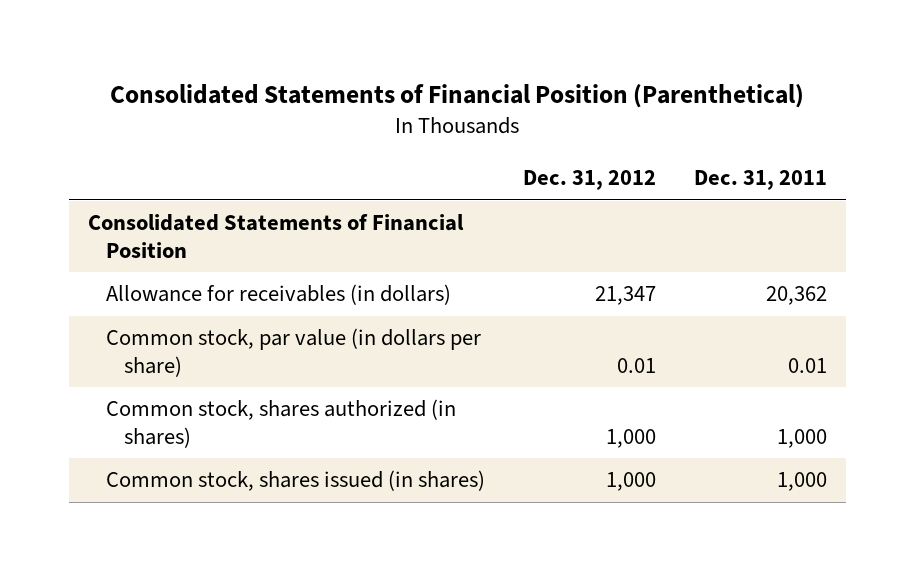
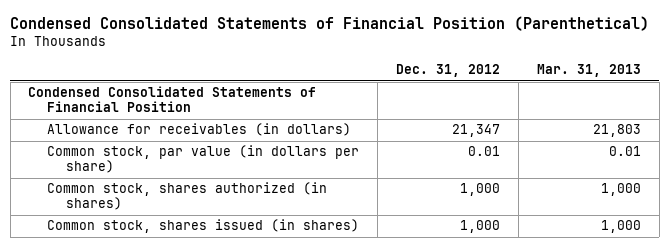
- Consolidated Statements of Financial Position (Parenthetical)
+ Condensed Consolidated Statements of Financial Position (Parenthetical)
- | Dec. 31, 2012 | Dec. 31, 2011
+ | Dec. 31, 2012 | Mar. 31, 2013
- Consolidated Statements of Financial Position
+ Condensed Consolidated Statements of Financial Position

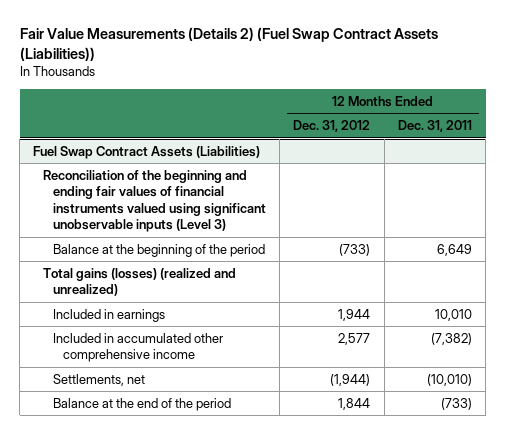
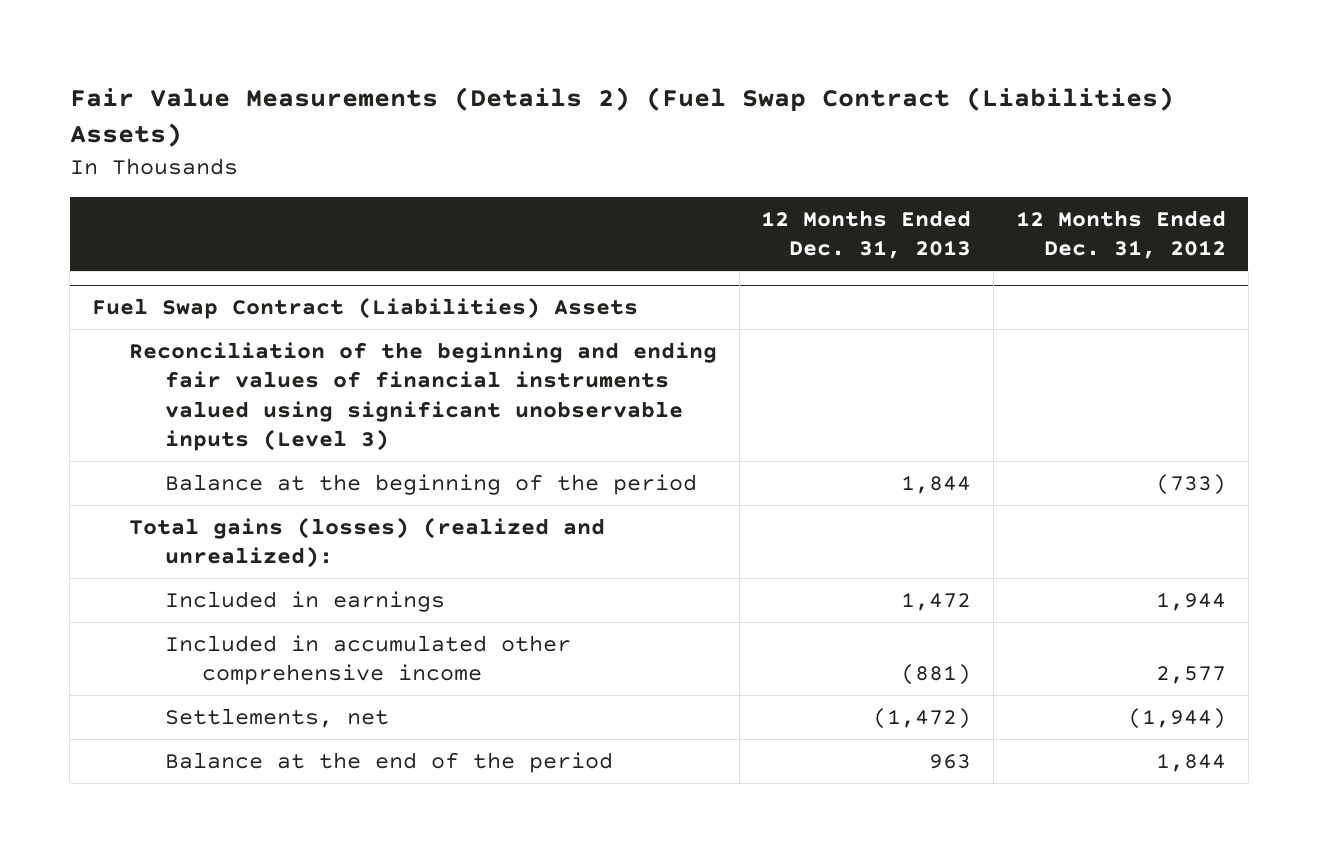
- Fair Value Measurements (Details 2) (Fuel Swap Contract Assets (Liabilities))
+ Fair Value Measurements (Details 2) (Fuel Swap Contract (Liabilities) Assets)
- | 12 Months Ended Dec. 31, 2012 | 12 Months Ended Dec. 31, 2011
+ | 12 Months Ended Dec. 31, 2013 | 12 Months Ended Dec. 31, 2012
- Fuel Swap Contract Assets (Liabilities)
+ Fuel Swap Contract (Liabilities) Assets
- Total gains (losses) (realized and unrealized)
+ Total gains (losses) (realized and unrealized):

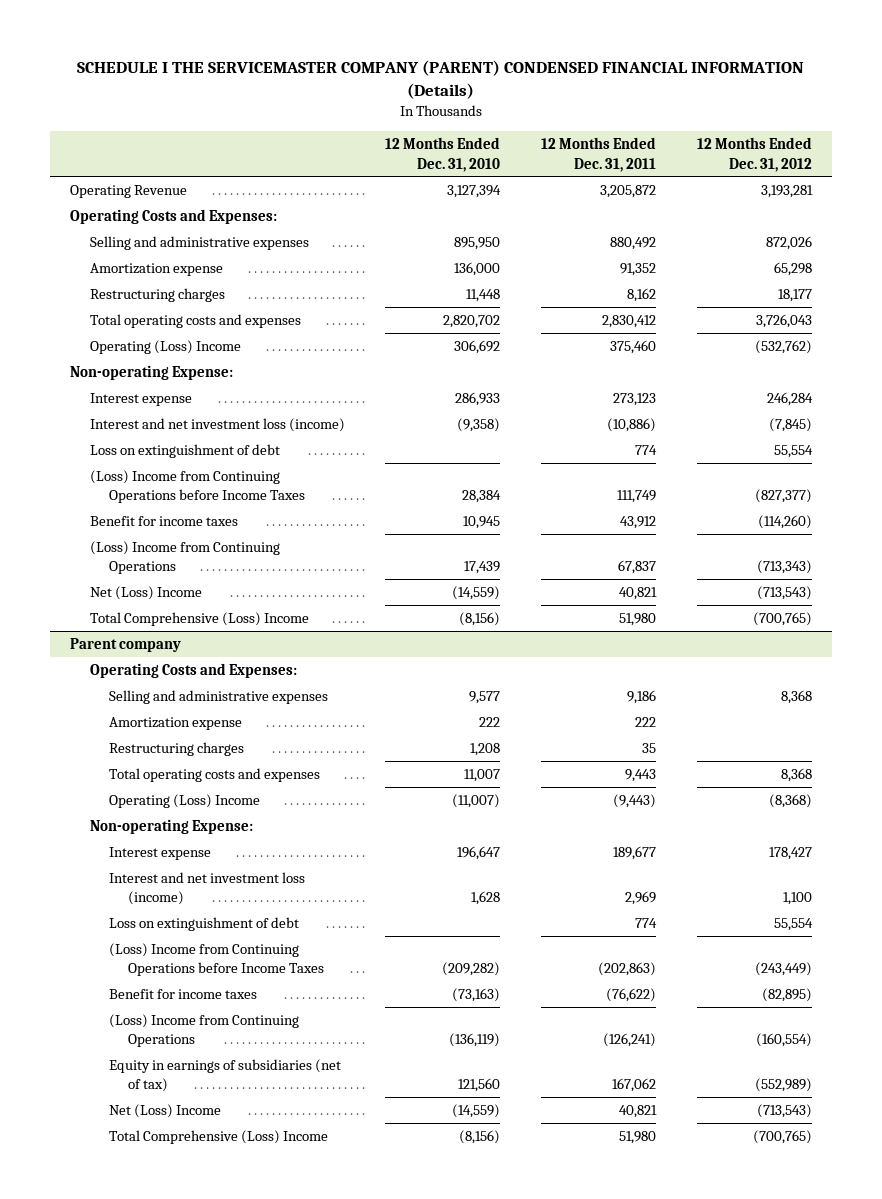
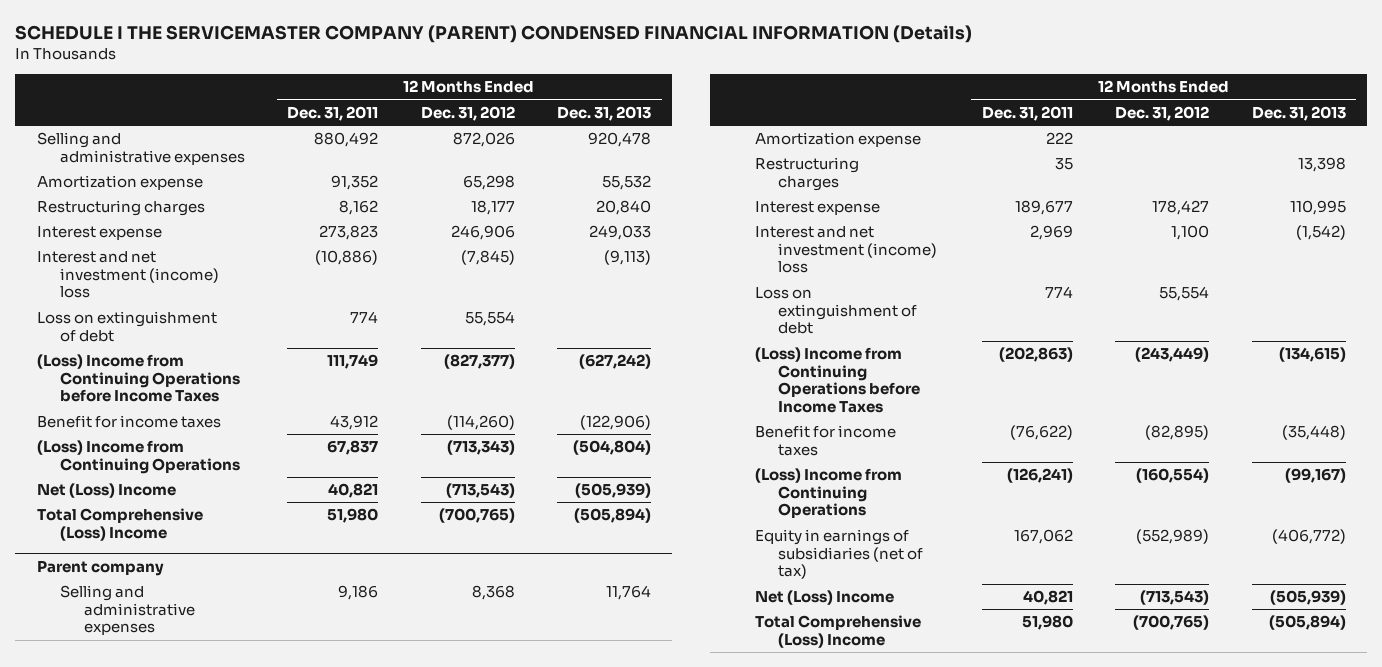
- | 12 Months Ended Dec. 31, 2010 | 12 Months Ended Dec. 31, 2011 | 12 Months Ended Dec. 31, 2012
+ | 12 Months Ended Dec. 31, 2011 | 12 Months Ended Dec. 31, 2012 | 12 Months Ended Dec. 31, 2013
- Operating Revenue | 3,127,394 | 3,205,872 | 3,193,281
- Operating Costs and Expenses:
- Total operating costs and expenses | 2,820,702 | 2,830,412 | 3,726,043
- Operating (Loss) Income | 306,692 | 375,460 | (532,762)
- Non-operating Expense:
- Interest expense | 286,933 | 273,123 | 246,284
- Interest and net investment loss (income) | (9,358) | (10,886) | (7,845)
+ Interest expense | 273,823 | 246,906 | 249,033
+ Interest and net investment (income) loss | (10,886) | (7,845) | (9,113)
@ Parent company
- Operating Costs and Expenses:
- Total operating costs and expenses | 11,007 | 9,443 | 8,368
- Operating (Loss) Income | (11,007) | (9,443) | (8,368)
- Non-operating Expense:
- Interest and net investment loss (income) | 1,628 | 2,969 | 1,100
+ Interest and net investment (income) loss | 2,969 | 1,100 | (1,542)

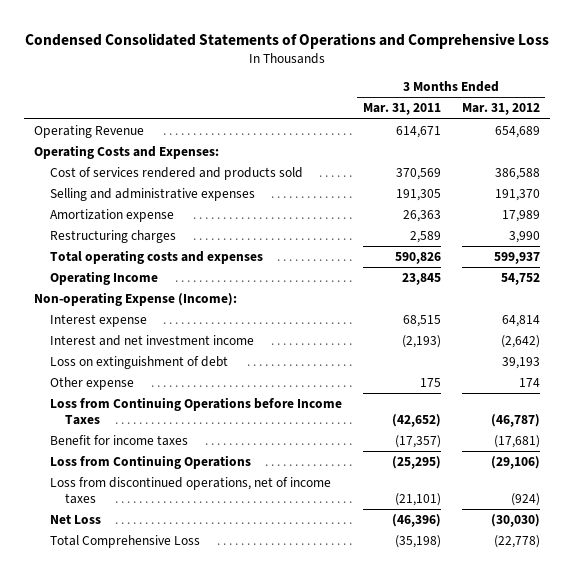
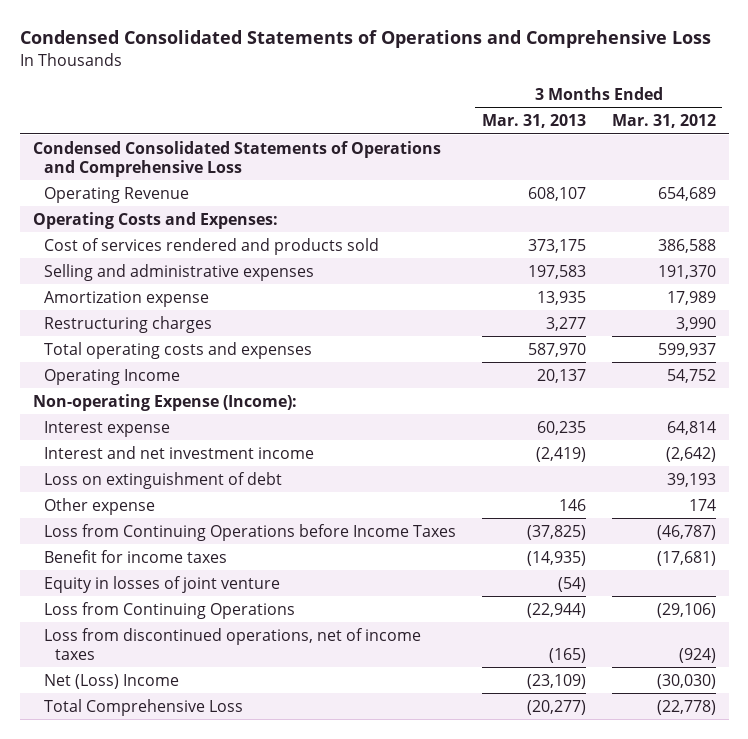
- | 3 Months Ended Mar. 31, 2011 | 3 Months Ended Mar. 31, 2012
+ | 3 Months Ended Mar. 31, 2013 | 3 Months Ended Mar. 31, 2012
+ Condensed Consolidated Statements of Operations and Comprehensive Loss
+ Equity in losses of joint venture | (54) |
- Net Loss | (46,396) | (30,030)
+ Net (Loss) Income | (23,109) | (30,030)

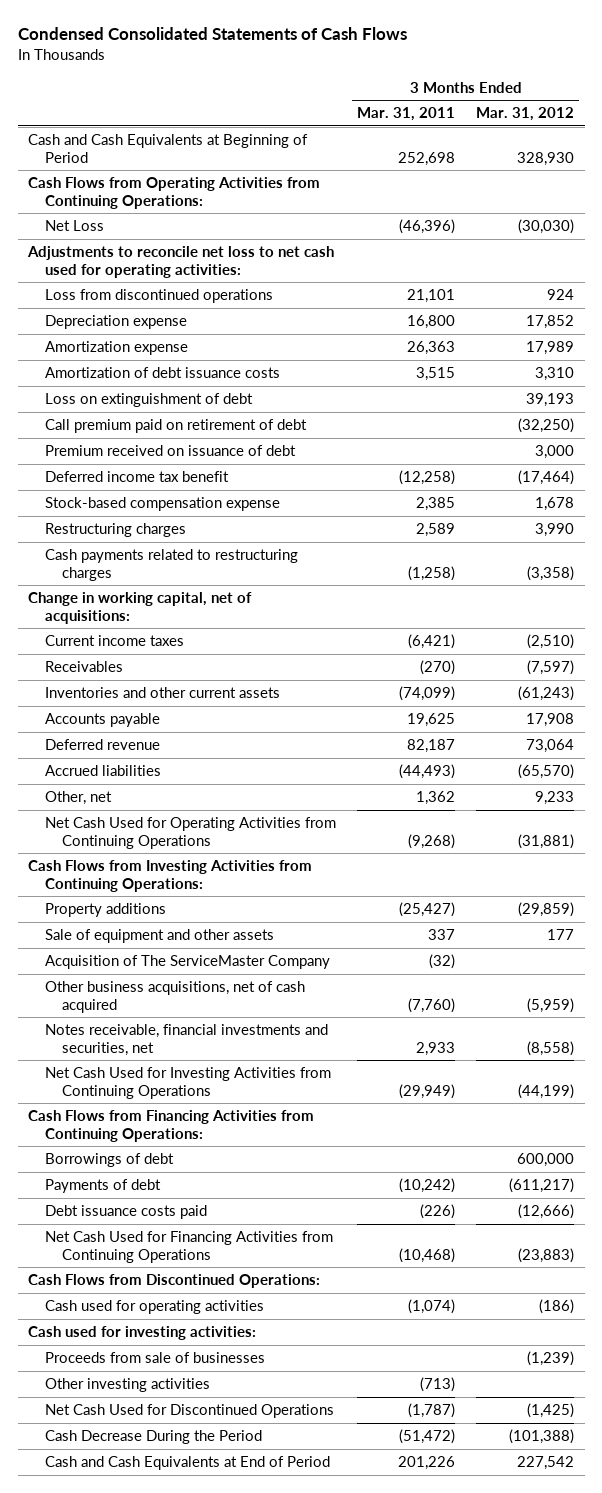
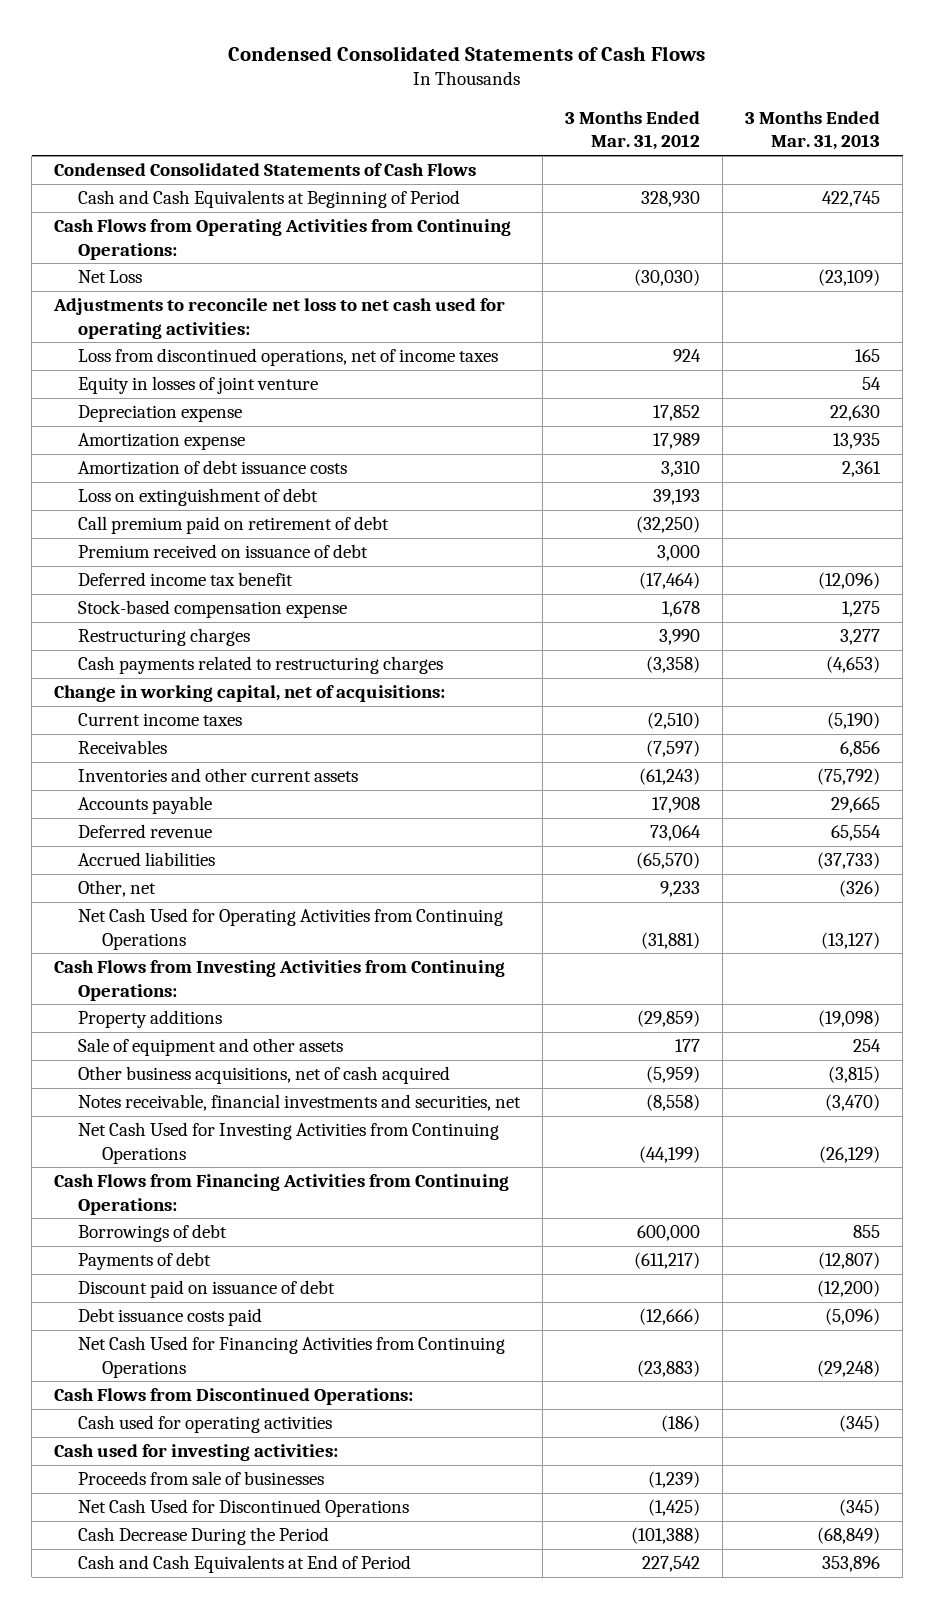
- | 3 Months Ended Mar. 31, 2011 | 3 Months Ended Mar. 31, 2012
+ | 3 Months Ended Mar. 31, 2012 | 3 Months Ended Mar. 31, 2013
+ Condensed Consolidated Statements of Cash Flows
- Loss from discontinued operations | 21,101 | 924
+ Loss from discontinued operations, net of income taxes | 924 | 165
+ Equity in losses of joint venture | | 54
- Acquisition of The ServiceMaster Company | (32) |
+ Discount paid on issuance of debt | | (12,200)
- Other investing activities | (713) |

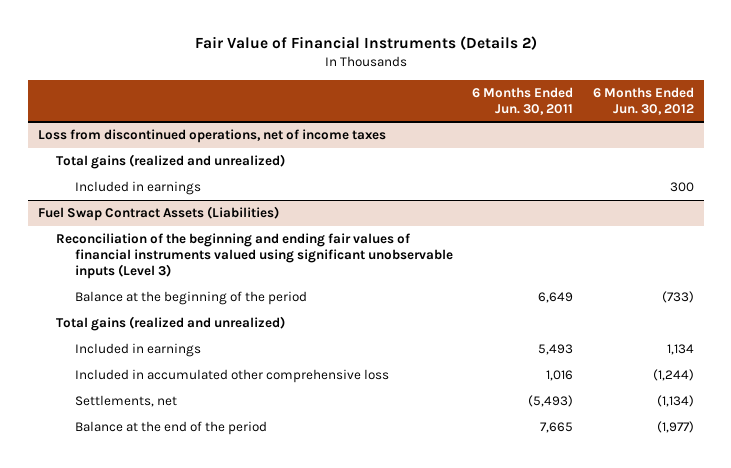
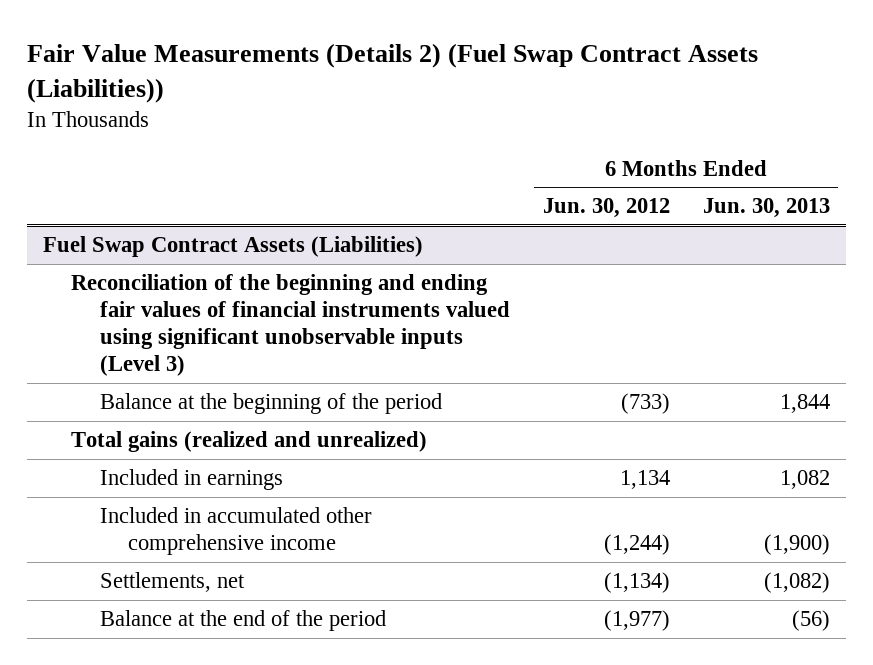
- Fair Value of Financial Instruments (Details 2)
+ Fair Value Measurements (Details 2) (Fuel Swap Contract Assets (Liabilities))
- | 6 Months Ended Jun. 30, 2011 | 6 Months Ended Jun. 30, 2012
+ | 6 Months Ended Jun. 30, 2012 | 6 Months Ended Jun. 30, 2013
- Loss from discontinued operations, net of income taxes
- Total gains (realized and unrealized)
- Included in earnings | | 300
@ Fuel Swap Contract Assets (Liabilities)
- Included in accumulated other comprehensive loss | 1,016 | (1,244)
+ Included in accumulated other comprehensive income | (1,244) | (1,900)

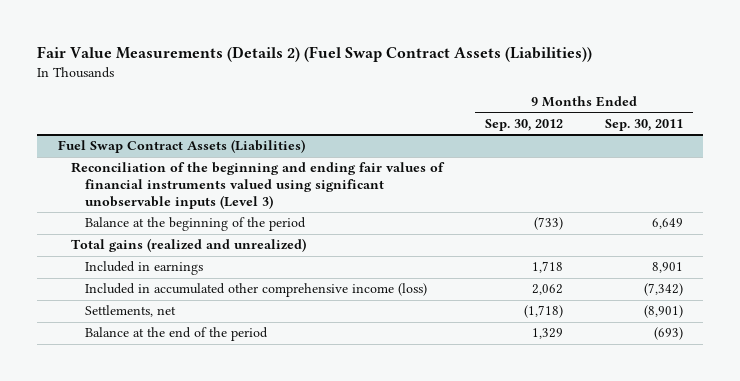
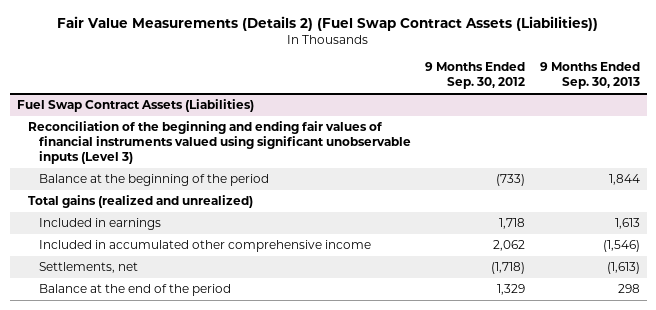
- | 9 Months Ended Sep. 30, 2012 | 9 Months Ended Sep. 30, 2011
+ | 9 Months Ended Sep. 30, 2012 | 9 Months Ended Sep. 30, 2013
@ Fuel Swap Contract Assets (Liabilities)
- Included in accumulated other comprehensive income (loss) | 2,062 | (7,342)
+ Included in accumulated other comprehensive income | 2,062 | (1,546)

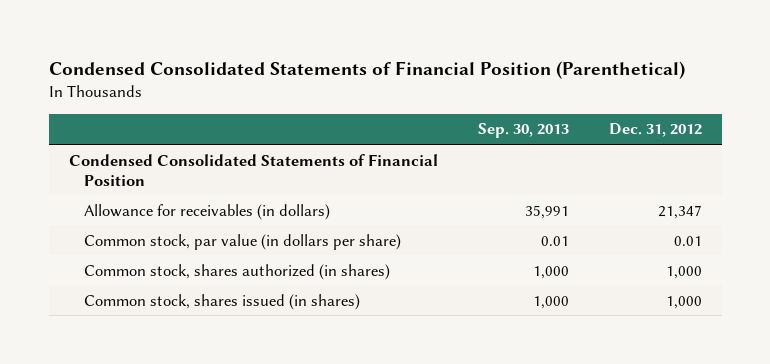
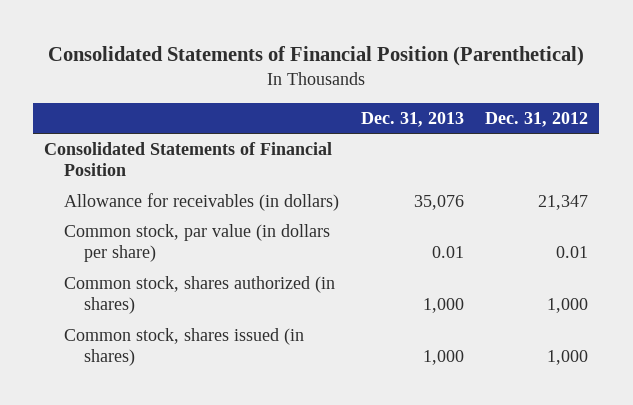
- Condensed Consolidated Statements of Financial Position (Parenthetical)
+ Consolidated Statements of Financial Position (Parenthetical)
- | Sep. 30, 2013 | Dec. 31, 2012
+ | Dec. 31, 2013 | Dec. 31, 2012
- Condensed Consolidated Statements of Financial Position
+ Consolidated Statements of Financial Position

